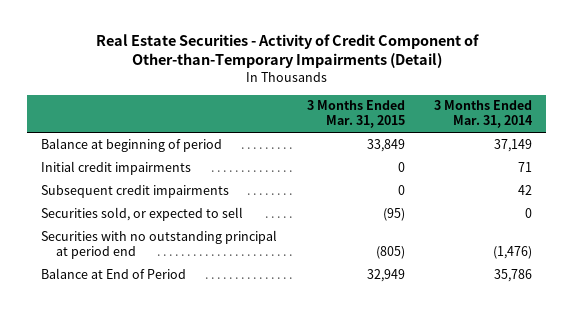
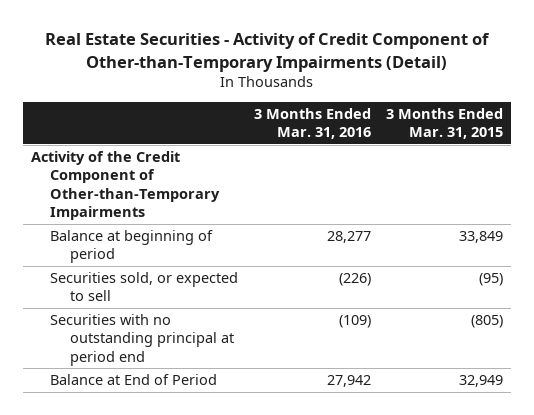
- | 3 Months Ended Mar. 31, 2015 | 3 Months Ended Mar. 31, 2014
+ | 3 Months Ended Mar. 31, 2016 | 3 Months Ended Mar. 31, 2015
+ Activity of the Credit Component of Other-than-Temporary Impairments
- Initial credit impairments | 0 | 71
- Subsequent credit impairments | 0 | 42

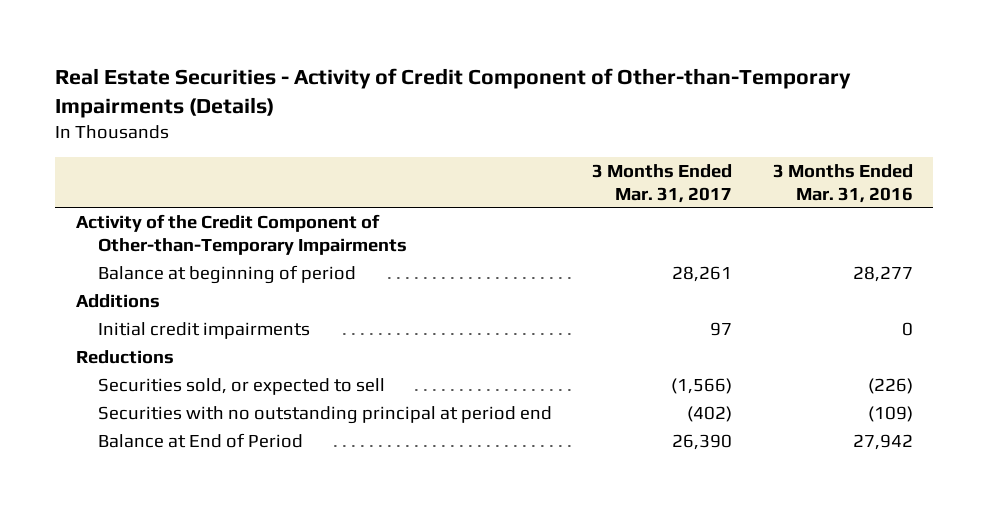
- Real Estate Securities - Activity of Credit Component of Other-than-Temporary Impairments (Detail)
+ Real Estate Securities - Activity of Credit Component of Other-than-Temporary Impairments (Details)
- | 3 Months Ended Mar. 31, 2016 | 3 Months Ended Mar. 31, 2015
+ | 3 Months Ended Mar. 31, 2017 | 3 Months Ended Mar. 31, 2016
+ Additions
+ Initial credit impairments | 97 | 0
+ Reductions

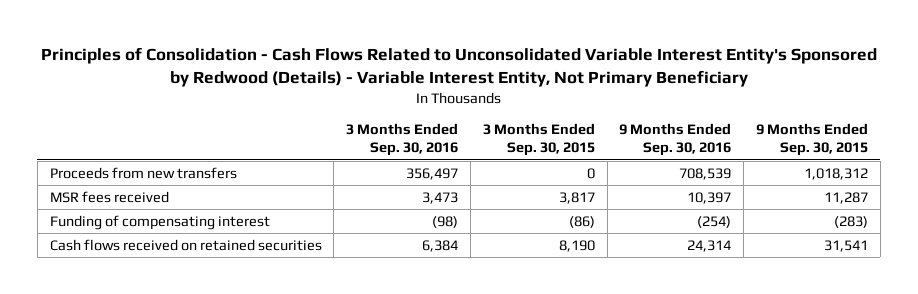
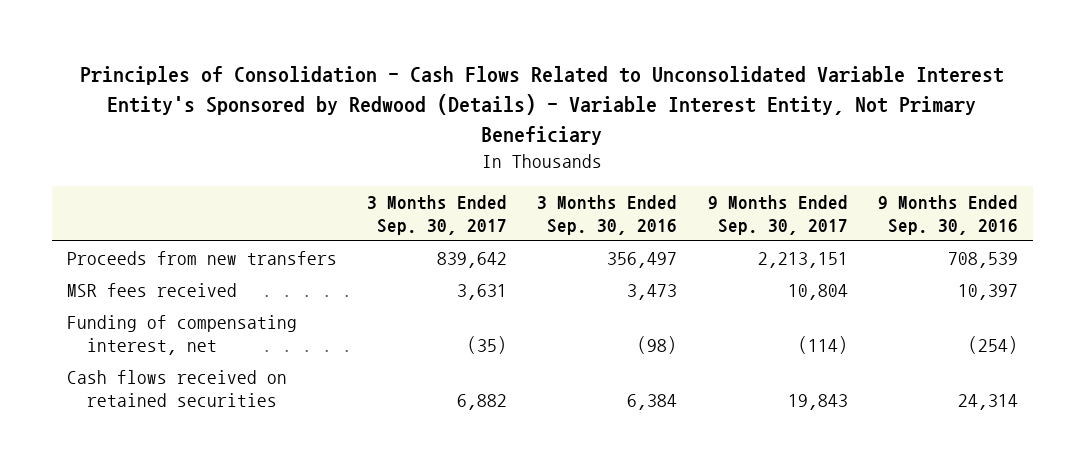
- | 3 Months Ended Sep. 30, 2016 | 3 Months Ended Sep. 30, 2015 | 9 Months Ended Sep. 30, 2016 | 9 Months Ended Sep. 30, 2015
+ | 3 Months Ended Sep. 30, 2017 | 3 Months Ended Sep. 30, 2016 | 9 Months Ended Sep. 30, 2017 | 9 Months Ended Sep. 30, 2016
- Funding of compensating interest | (98) | (86) | (254) | (283)
+ Funding of compensating interest, net | (35) | (98) | (114) | (254)

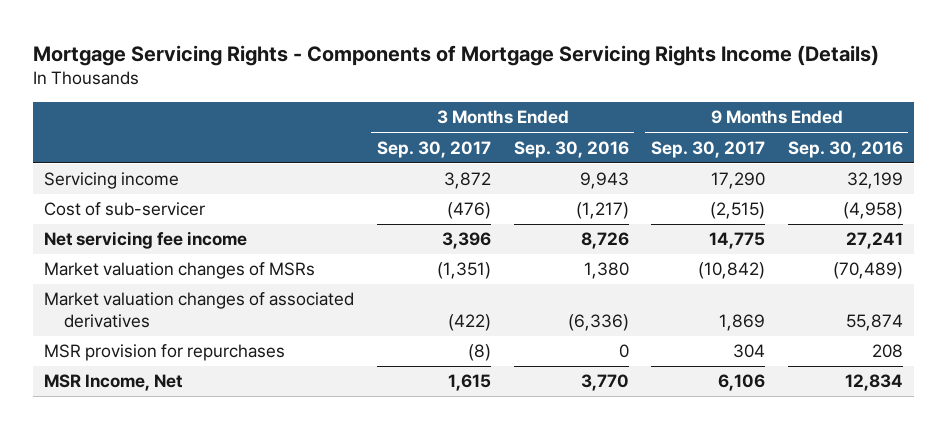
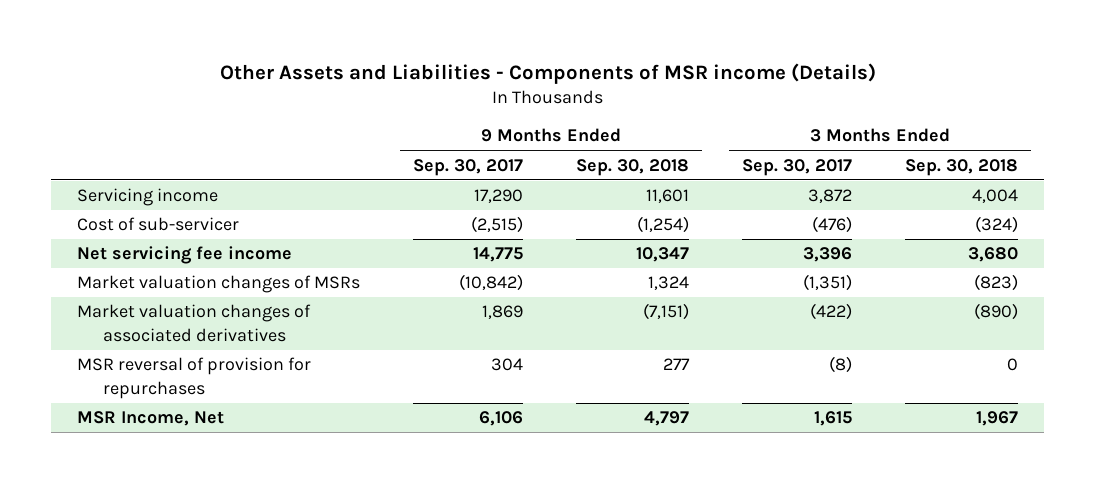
- Mortgage Servicing Rights - Components of Mortgage Servicing Rights Income (Details)
+ Other Assets and Liabilities - Components of MSR income (Details)
- | 3 Months Ended Sep. 30, 2017 | 3 Months Ended Sep. 30, 2016 | 9 Months Ended Sep. 30, 2017 | 9 Months Ended Sep. 30, 2016
+ | 9 Months Ended Sep. 30, 2017 | 9 Months Ended Sep. 30, 2018 | 3 Months Ended Sep. 30, 2017 | 3 Months Ended Sep. 30, 2018
- MSR provision for repurchases | (8) | 0 | 304 | 208
+ MSR reversal of provision for repurchases | 304 | 277 | (8) | 0

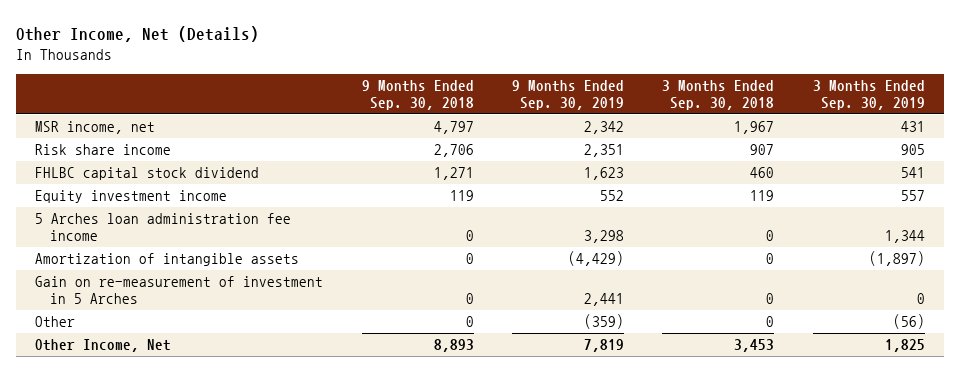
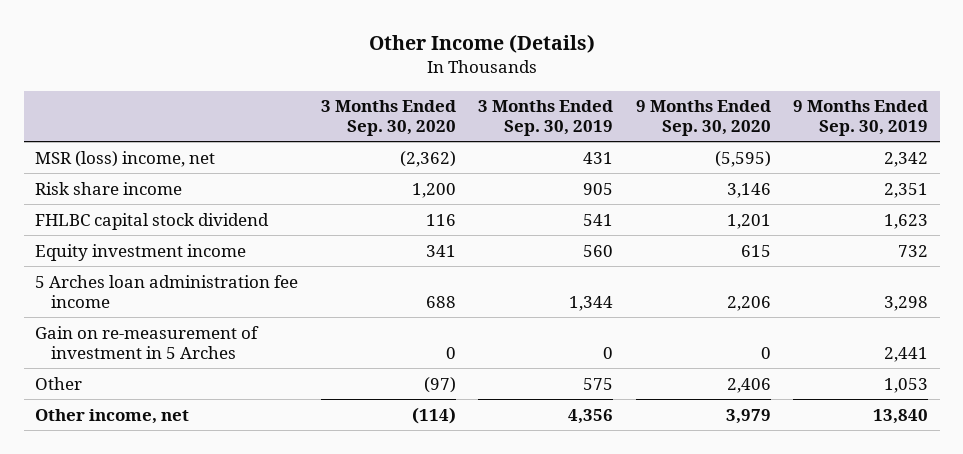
- Other Income, Net (Details)
+ Other Income (Details)
- | 9 Months Ended Sep. 30, 2018 | 9 Months Ended Sep. 30, 2019 | 3 Months Ended Sep. 30, 2018 | 3 Months Ended Sep. 30, 2019
+ | 3 Months Ended Sep. 30, 2020 | 3 Months Ended Sep. 30, 2019 | 9 Months Ended Sep. 30, 2020 | 9 Months Ended Sep. 30, 2019
- MSR income, net | 4,797 | 2,342 | 1,967 | 431
+ MSR (loss) income, net | (2,362) | 431 | (5,595) | 2,342
- Equity investment income | 119 | 552 | 119 | 557
+ Equity investment income | 341 | 560 | 615 | 732
- Amortization of intangible assets | 0 | (4,429) | 0 | (1,897)
- Other | 0 | (359) | 0 | (56)
- Other Income, Net | 8,893 | 7,819 | 3,453 | 1,825
+ Other | (97) | 575 | 2,406 | 1,053
+ Other income, net | (114) | 4,356 | 3,979 | 13,840

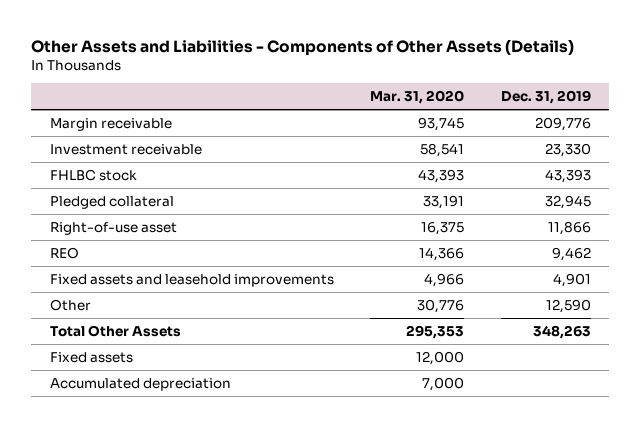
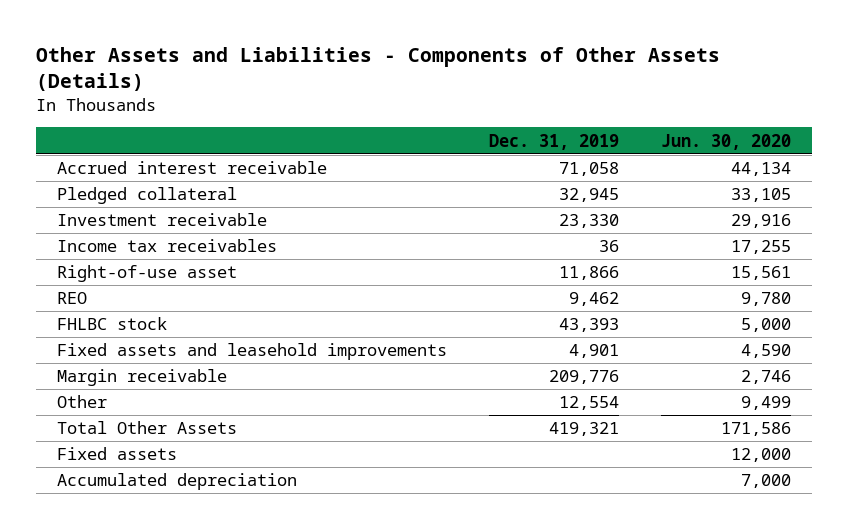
- | Mar. 31, 2020 | Dec. 31, 2019
+ | Dec. 31, 2019 | Jun. 30, 2020
+ Accrued interest receivable | 71,058 | 44,134
moved down: Investment receivable | 23,330 | 29,916
+ Income tax receivables | 36 | 17,255
moved down: FHLBC stock | 43,393 | 5,000
- Other | 30,776 | 12,590
- Total Other Assets | 295,353 | 348,263
moved down: Margin receivable | 209,776 | 2,746
+ Other | 12,554 | 9,499
+ Total Other Assets | 419,321 | 171,586

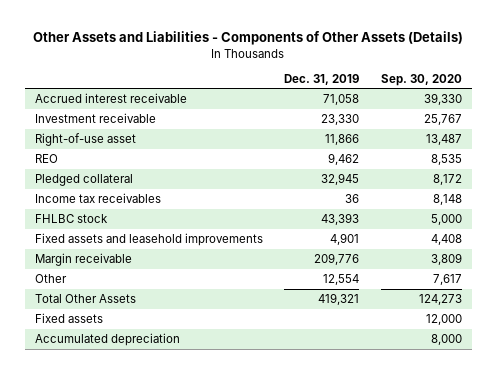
- | Dec. 31, 2019 | Jun. 30, 2020
+ | Dec. 31, 2019 | Sep. 30, 2020
moved down: Pledged collateral | 32,945 | 8,172
moved down: Income tax receivables | 36 | 8,148

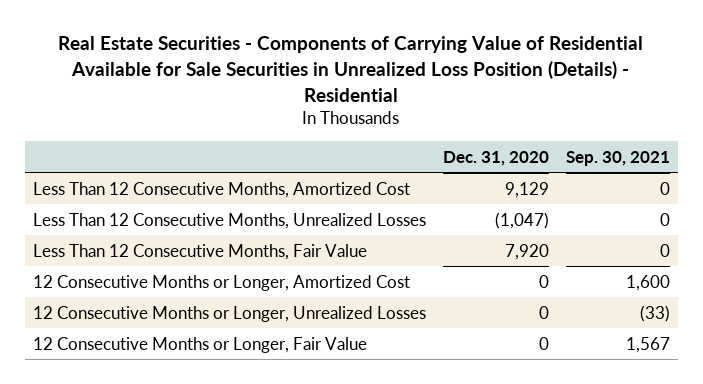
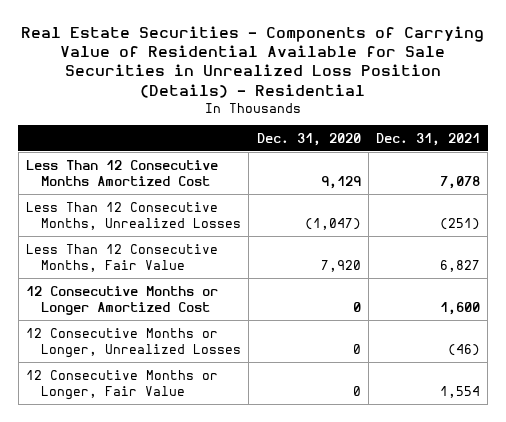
- | Dec. 31, 2020 | Sep. 30, 2021
+ | Dec. 31, 2020 | Dec. 31, 2021
- Less Than 12 Consecutive Months, Amortized Cost | 9,129 | 0
+ Less Than 12 Consecutive Months Amortized Cost | 9,129 | 7,078
- 12 Consecutive Months or Longer, Amortized Cost | 0 | 1,600
+ 12 Consecutive Months or Longer Amortized Cost | 0 | 1,600

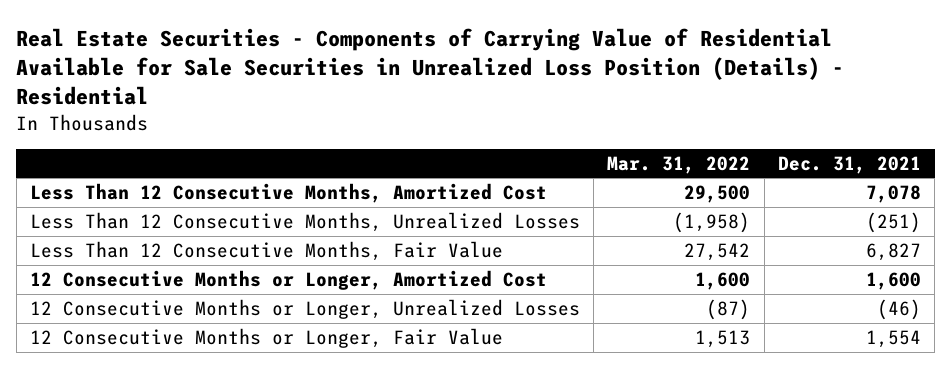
- | Dec. 31, 2020 | Dec. 31, 2021
+ | Mar. 31, 2022 | Dec. 31, 2021
- Less Than 12 Consecutive Months Amortized Cost | 9,129 | 7,078
+ Less Than 12 Consecutive Months, Amortized Cost | 29,500 | 7,078
- 12 Consecutive Months or Longer Amortized Cost | 0 | 1,600
+ 12 Consecutive Months or Longer, Amortized Cost | 1,600 | 1,600

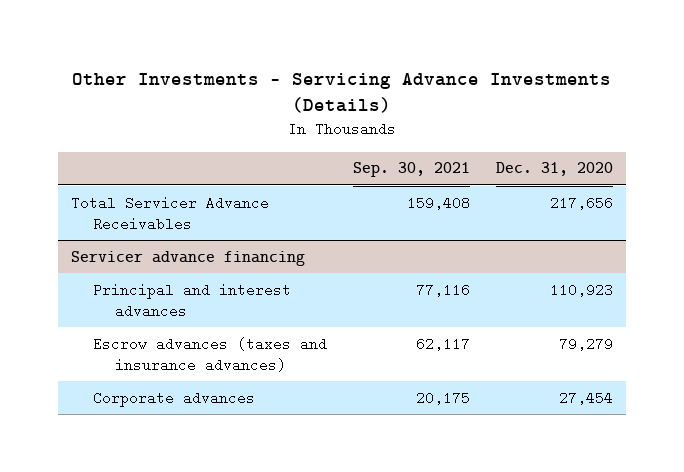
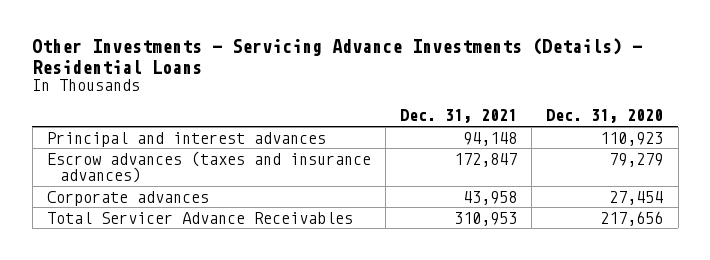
- Other Investments - Servicing Advance Investments (Details)
+ Other Investments - Servicing Advance Investments (Details) - Residential Loans
- | Sep. 30, 2021 | Dec. 31, 2020
+ | Dec. 31, 2021 | Dec. 31, 2020
- Servicer advance financing
moved down: Total Servicer Advance Receivables | 310,953 | 217,656

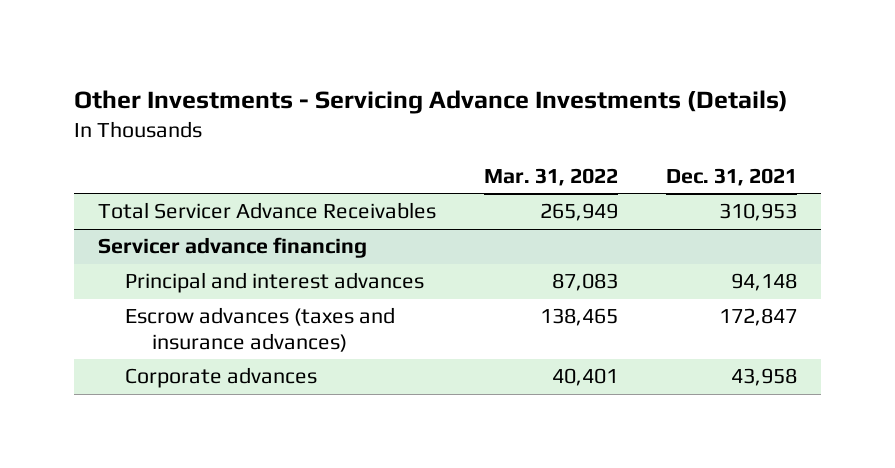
- Other Investments - Servicing Advance Investments (Details) - Residential Loans
+ Other Investments - Servicing Advance Investments (Details)
- | Dec. 31, 2021 | Dec. 31, 2020
+ | Mar. 31, 2022 | Dec. 31, 2021
moved up: Total Servicer Advance Receivables | 265,949 | 310,953
+ Servicer advance financing

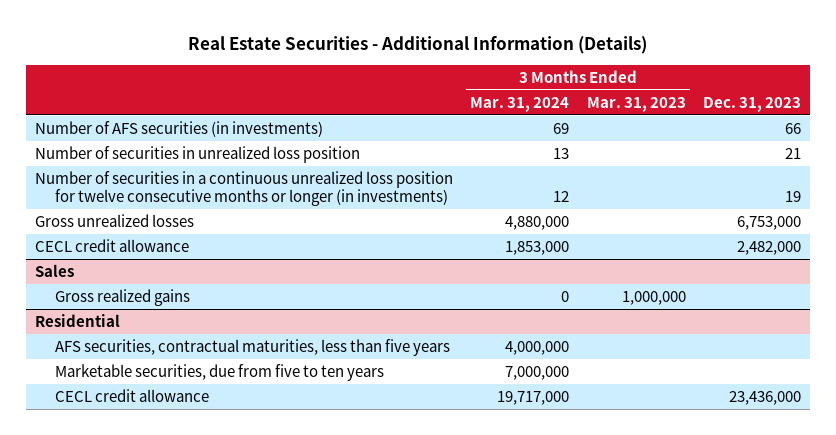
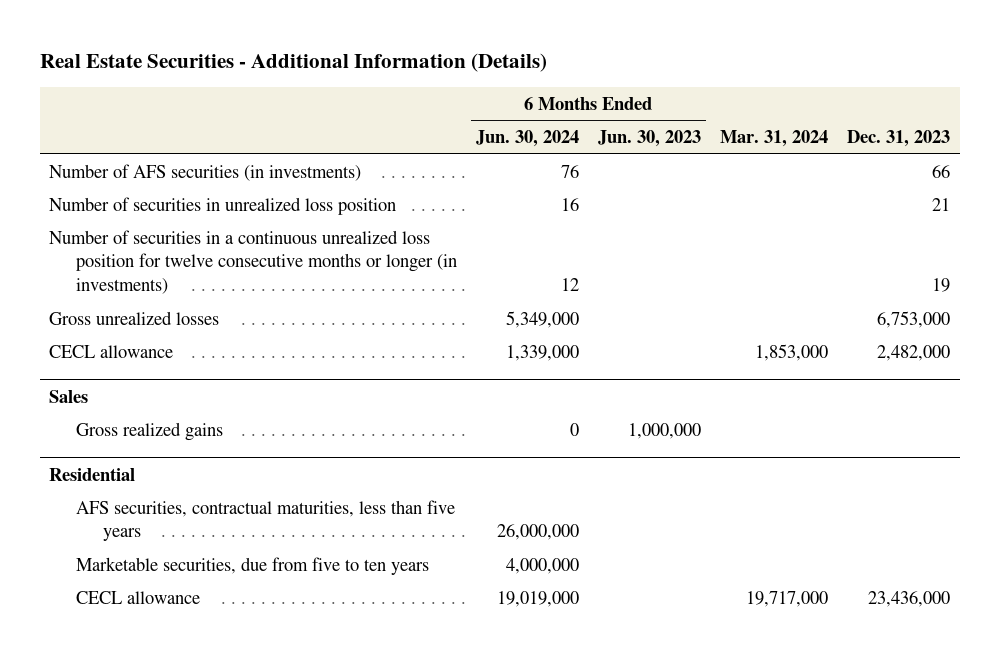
- | 3 Months Ended Mar. 31, 2024 | 3 Months Ended Mar. 31, 2023 | Dec. 31, 2023
+ | 6 Months Ended Jun. 30, 2024 | 6 Months Ended Jun. 30, 2023 | Mar. 31, 2024 | Dec. 31, 2023
- CECL credit allowance | 1,853,000 | | 2,482,000
+ CECL allowance | 1,339,000 | | 1,853,000 | 2,482,000
@ Residential
- CECL credit allowance | 19,717,000 | | 23,436,000
+ CECL allowance | 19,019,000 | | 19,717,000 | 23,436,000

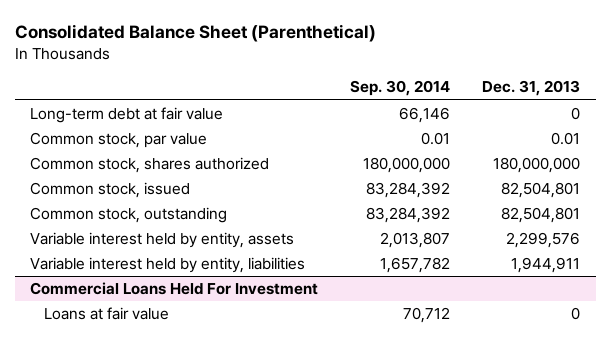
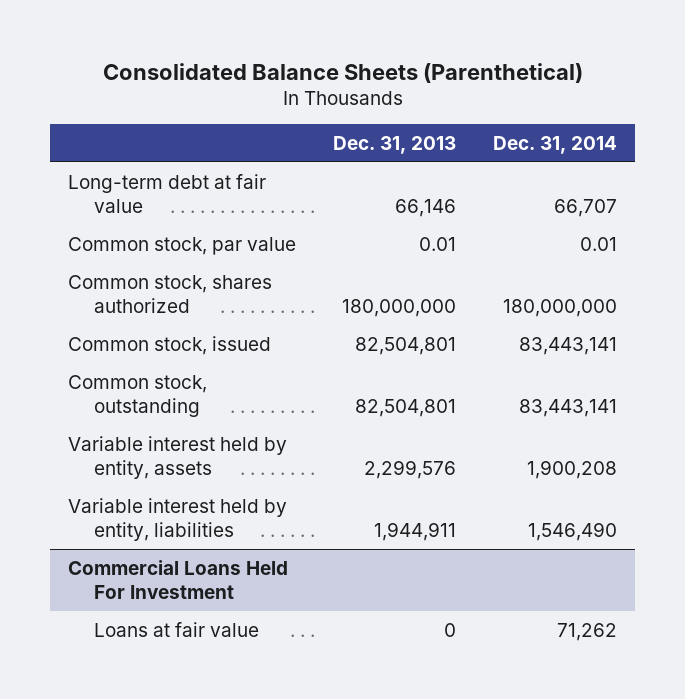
- Consolidated Balance Sheet (Parenthetical)
+ Consolidated Balance Sheets (Parenthetical)
- | Sep. 30, 2014 | Dec. 31, 2013
+ | Dec. 31, 2013 | Dec. 31, 2014
- Long-term debt at fair value | 66,146 | 0
+ Long-term debt at fair value | 66,146 | 66,707

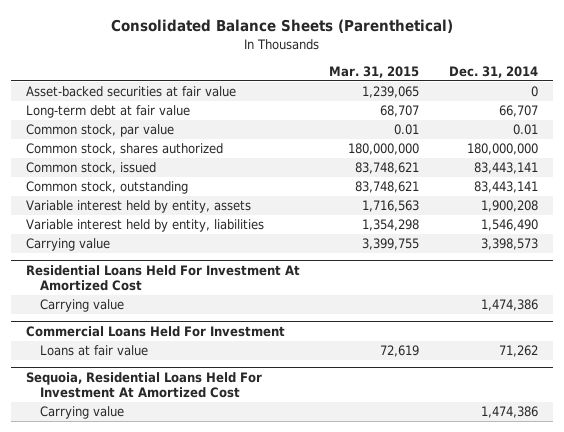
- | Dec. 31, 2013 | Dec. 31, 2014
+ | Mar. 31, 2015 | Dec. 31, 2014
+ Asset-backed securities at fair value | 1,239,065 | 0
+ Carrying value | 3,399,755 | 3,398,573
+ Residential Loans Held For Investment At Amortized Cost
+ Carrying value | | 1,474,386
+ Sequoia, Residential Loans Held For Investment At Amortized Cost
+ Carrying value | | 1,474,386

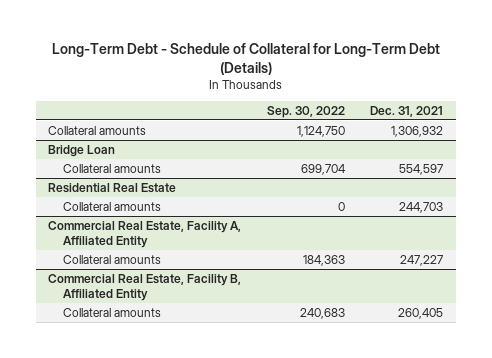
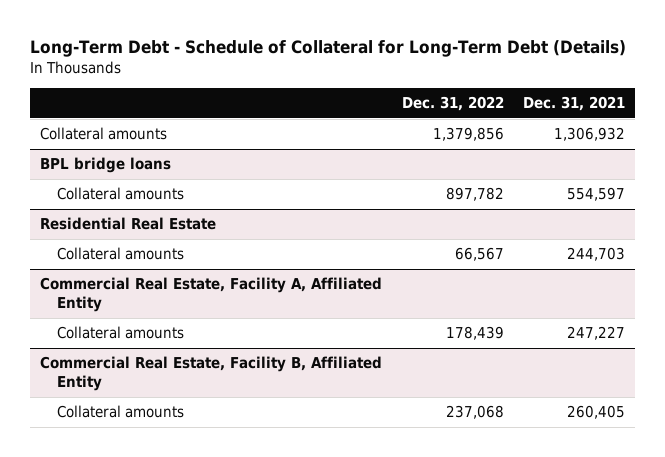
- | Sep. 30, 2022 | Dec. 31, 2021
+ | Dec. 31, 2022 | Dec. 31, 2021
- Bridge Loan
+ BPL bridge loans

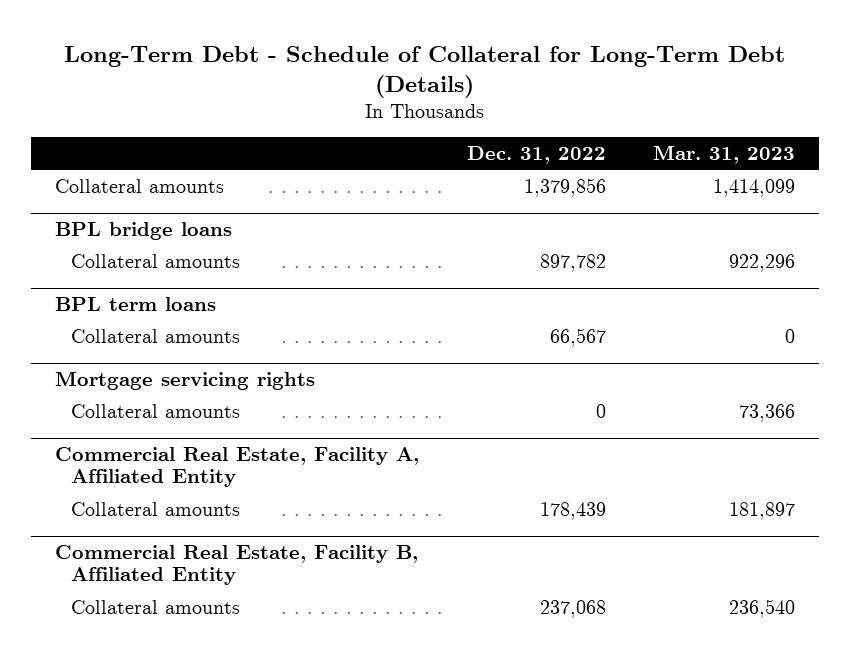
- | Dec. 31, 2022 | Dec. 31, 2021
+ | Dec. 31, 2022 | Mar. 31, 2023
- Residential Real Estate
+ BPL term loans
+ Mortgage servicing rights
+ Collateral amounts | 0 | 73,366

